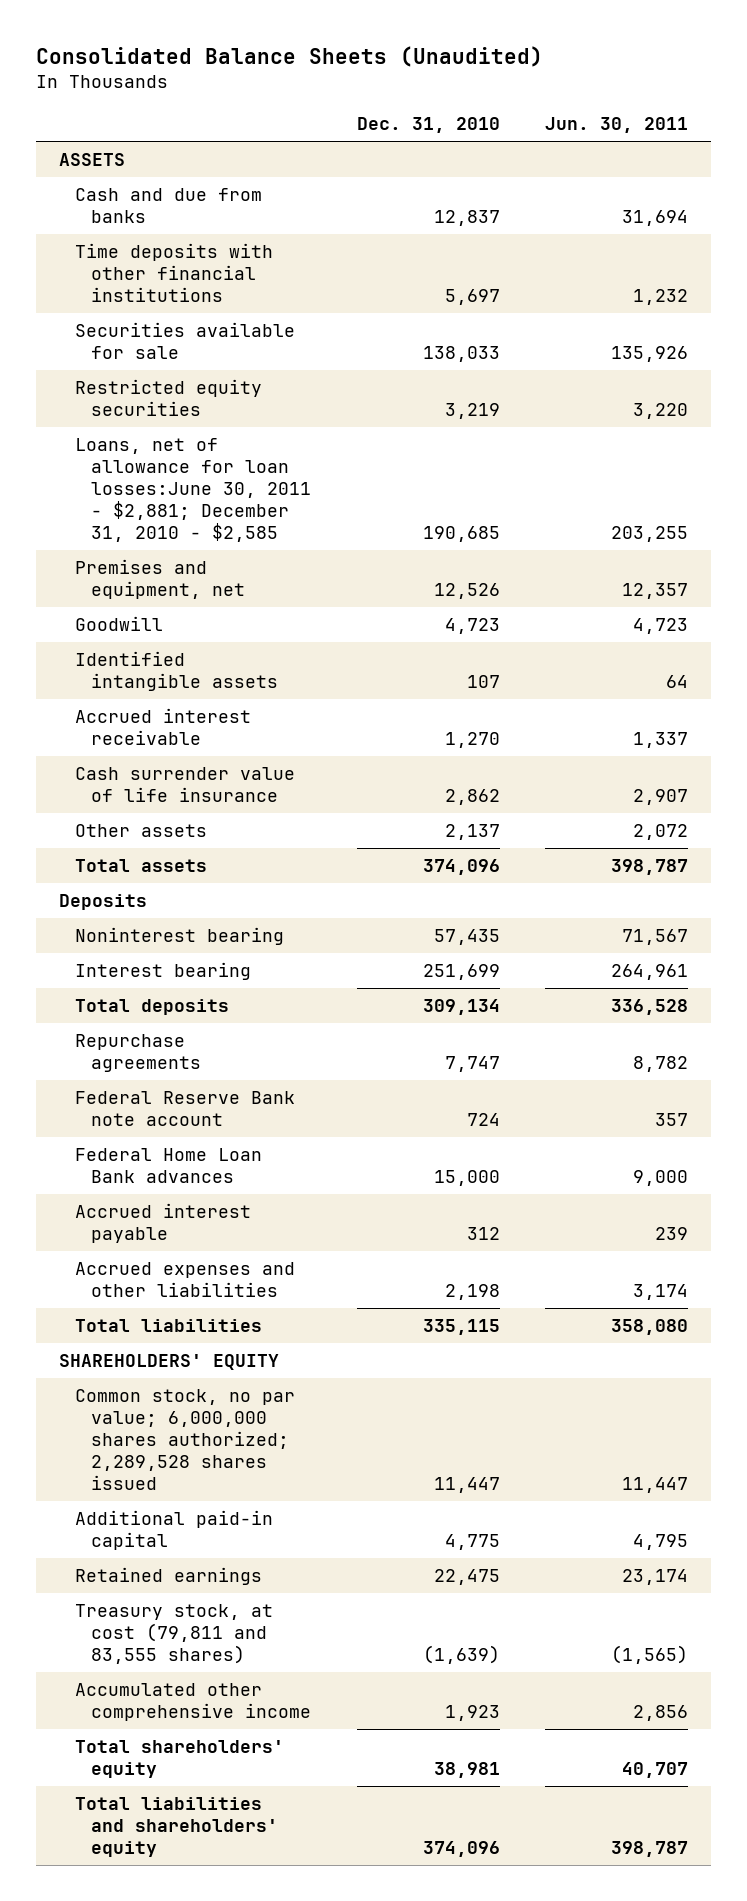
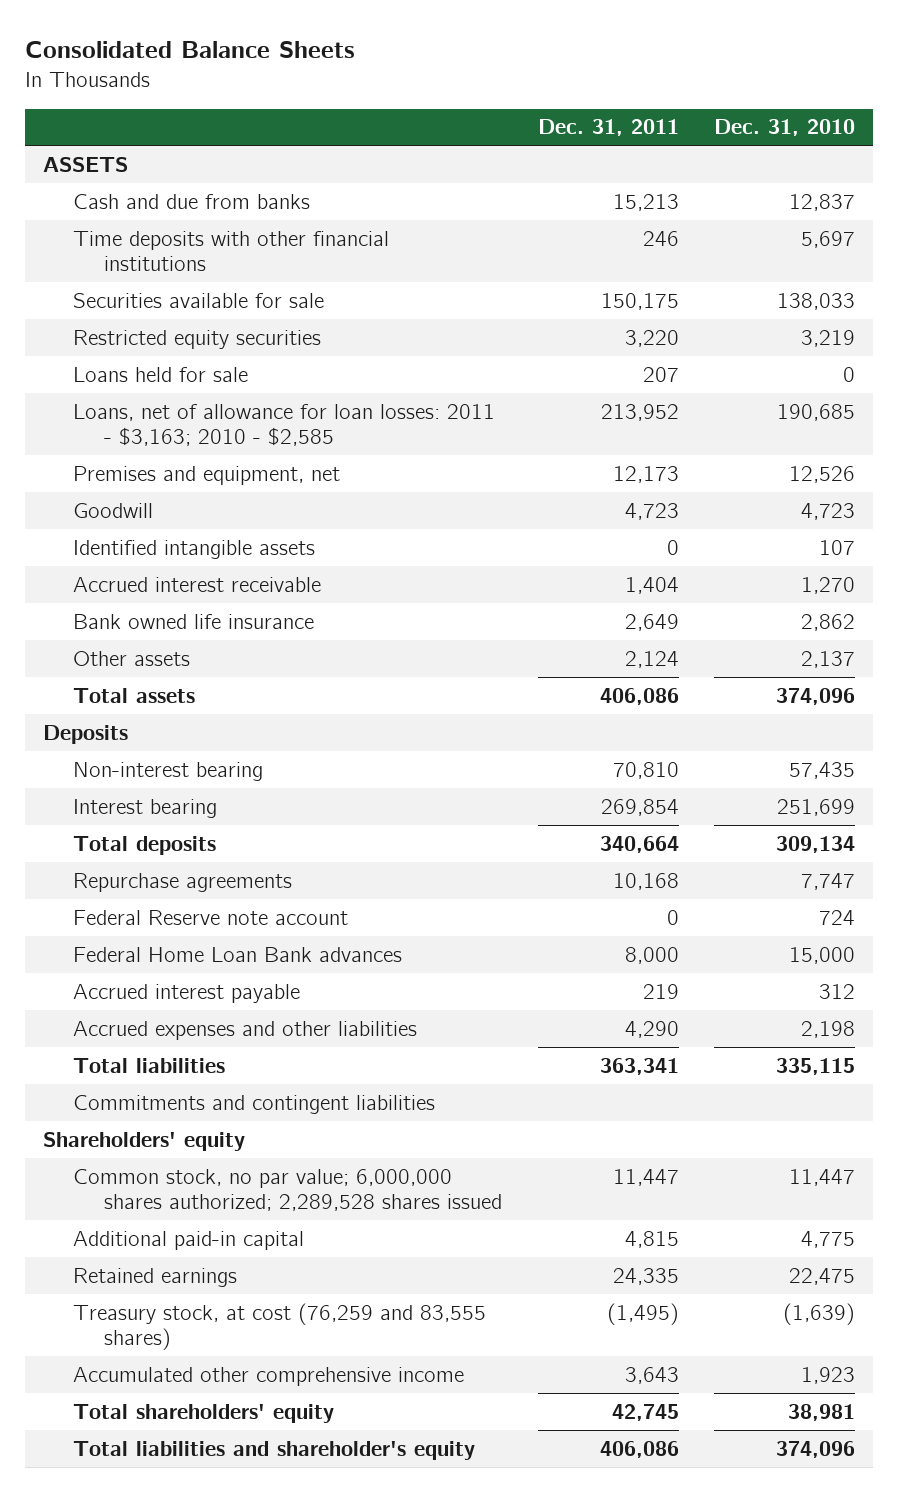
- Consolidated Balance Sheets (Unaudited)
+ Consolidated Balance Sheets
- | Dec. 31, 2010 | Jun. 30, 2011
+ | Dec. 31, 2011 | Dec. 31, 2010
- Loans, net of allowance for loan losses:June 30, 2011 - $2,881; December 31, 2010 - $2,585 | 190,685 | 203,255
+ Loans held for sale | 207 | 0
+ Loans, net of allowance for loan losses: 2011 - $3,163; 2010 - $2,585 | 213,952 | 190,685
- Cash surrender value of life insurance | 2,862 | 2,907
+ Bank owned life insurance | 2,649 | 2,862
- Noninterest bearing | 57,435 | 71,567
+ Non-interest bearing | 70,810 | 57,435
- Federal Reserve Bank note account | 724 | 357
+ Federal Reserve note account | 0 | 724
- SHAREHOLDERS' EQUITY
+ Commitments and contingent liabilities
+ Shareholders' equity
- Treasury stock, at cost (79,811 and 83,555 shares) | (1,639) | (1,565)
+ Treasury stock, at cost (76,259 and 83,555 shares) | (1,495) | (1,639)
- Total liabilities and shareholders' equity | 374,096 | 398,787
+ Total liabilities and shareholder's equity | 406,086 | 374,096

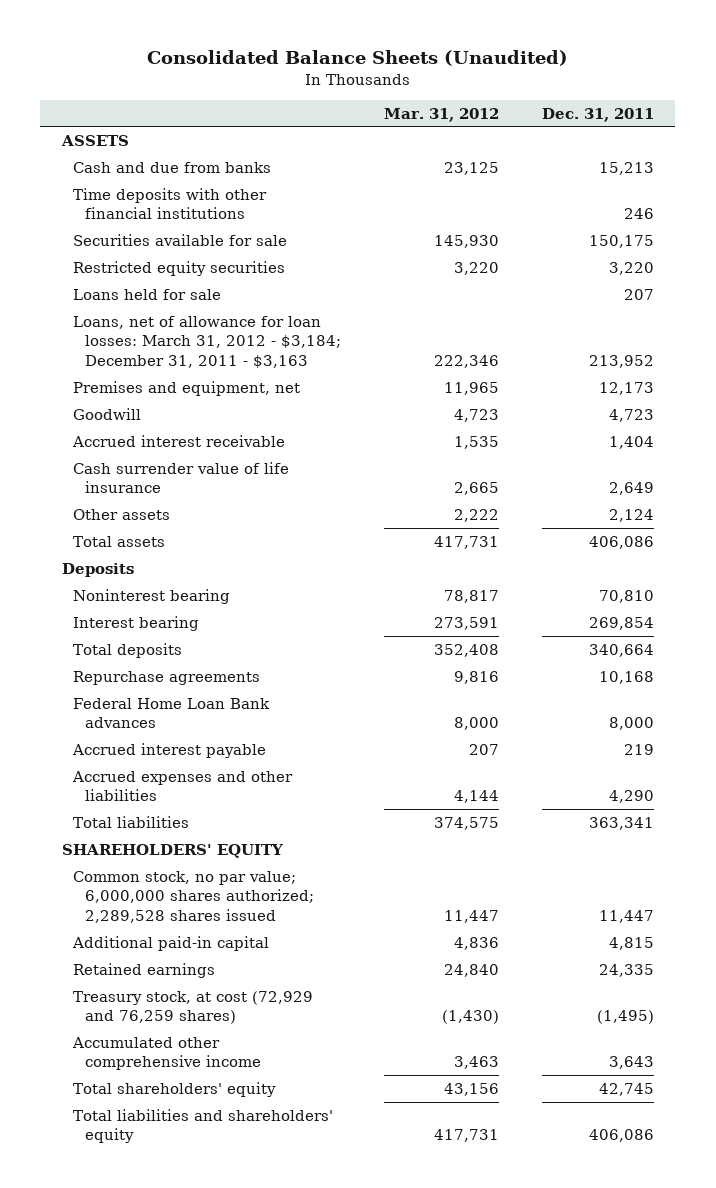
- Consolidated Balance Sheets
+ Consolidated Balance Sheets (Unaudited)
- | Dec. 31, 2011 | Dec. 31, 2010
+ | Mar. 31, 2012 | Dec. 31, 2011
- Loans, net of allowance for loan losses: 2011 - $3,163; 2010 - $2,585 | 213,952 | 190,685
+ Loans, net of allowance for loan losses: March 31, 2012 - $3,184; December 31, 2011 - $3,163 | 222,346 | 213,952
- Identified intangible assets | 0 | 107
- Bank owned life insurance | 2,649 | 2,862
+ Cash surrender value of life insurance | 2,665 | 2,649
- Non-interest bearing | 70,810 | 57,435
+ Noninterest bearing | 78,817 | 70,810
- Federal Reserve note account | 0 | 724
- Commitments and contingent liabilities
- Shareholders' equity
+ SHAREHOLDERS' EQUITY
- Treasury stock, at cost (76,259 and 83,555 shares) | (1,495) | (1,639)
+ Treasury stock, at cost (72,929 and 76,259 shares) | (1,430) | (1,495)
- Total liabilities and shareholder's equity | 406,086 | 374,096
+ Total liabilities and shareholders' equity | 417,731 | 406,086

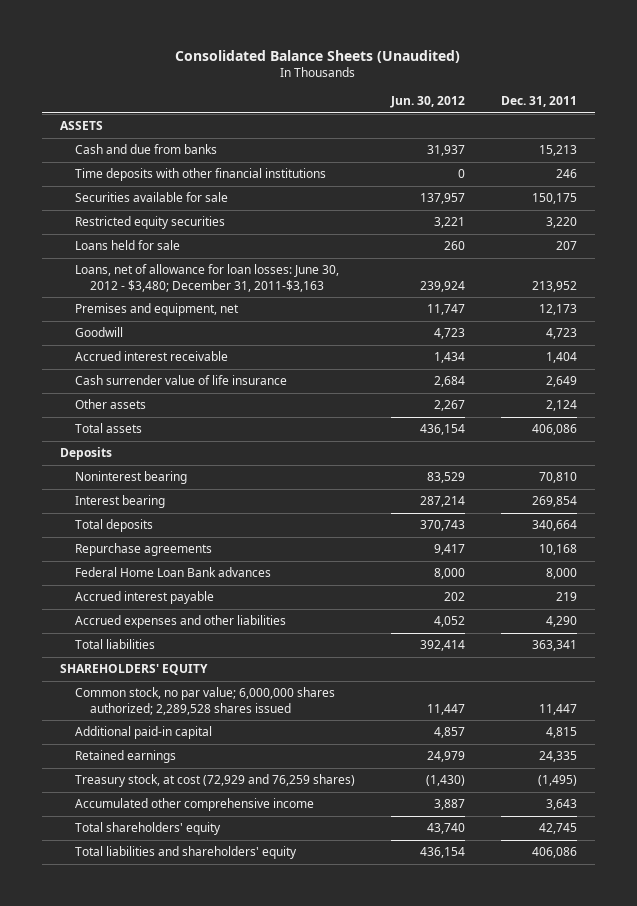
- | Mar. 31, 2012 | Dec. 31, 2011
+ | Jun. 30, 2012 | Dec. 31, 2011
- Loans, net of allowance for loan losses: March 31, 2012 - $3,184; December 31, 2011 - $3,163 | 222,346 | 213,952
+ Loans, net of allowance for loan losses: June 30, 2012 - $3,480; December 31, 2011-$3,163 | 239,924 | 213,952

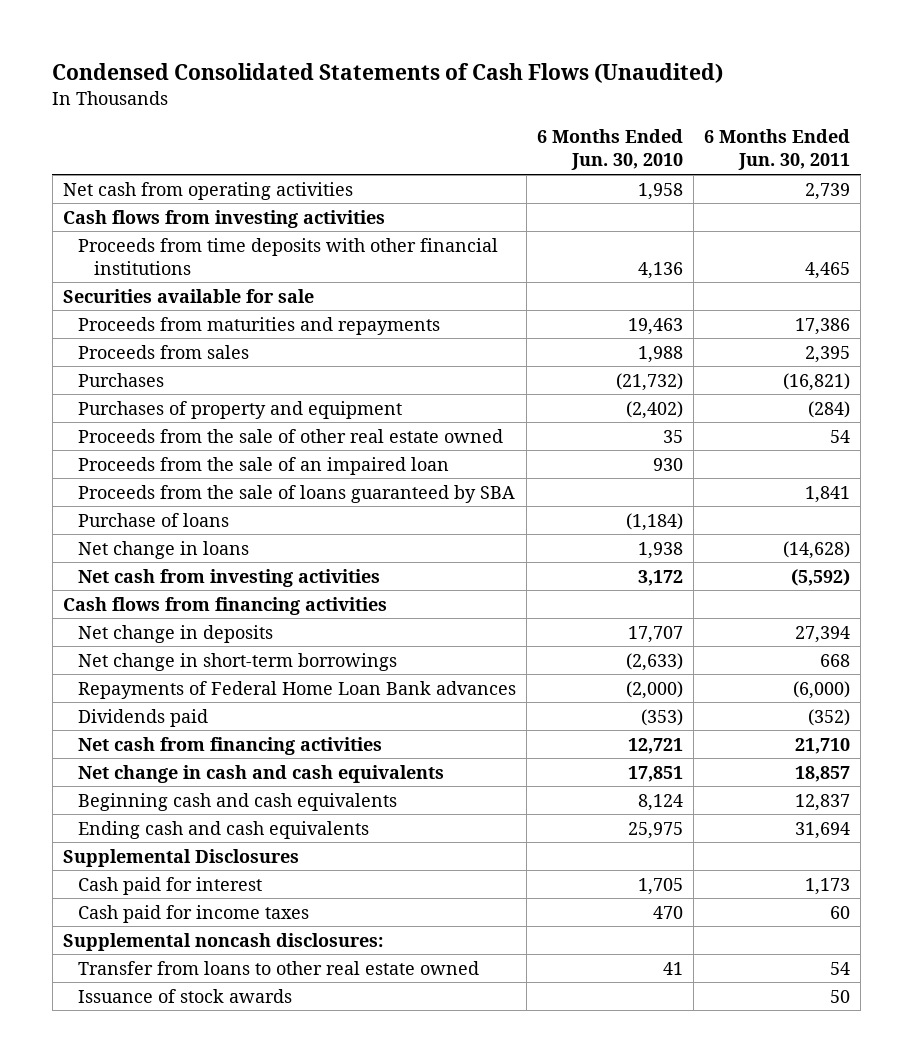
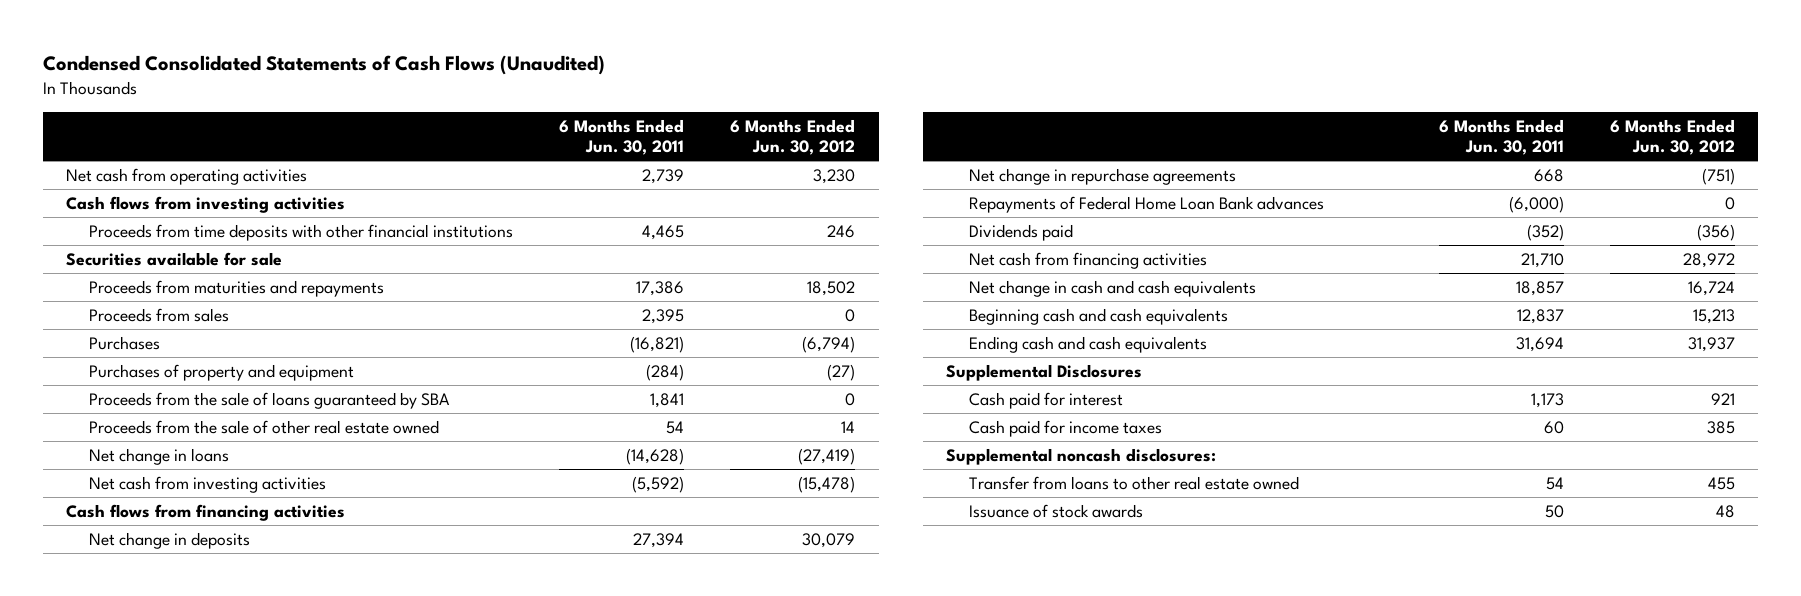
- | 6 Months Ended Jun. 30, 2010 | 6 Months Ended Jun. 30, 2011
+ | 6 Months Ended Jun. 30, 2011 | 6 Months Ended Jun. 30, 2012
- Proceeds from the sale of an impaired loan | 930 |
- Purchase of loans | (1,184) |
moved down: Proceeds from the sale of other real estate owned | 54 | 14
- Net change in short-term borrowings | (2,633) | 668
+ Net change in repurchase agreements | 668 | (751)

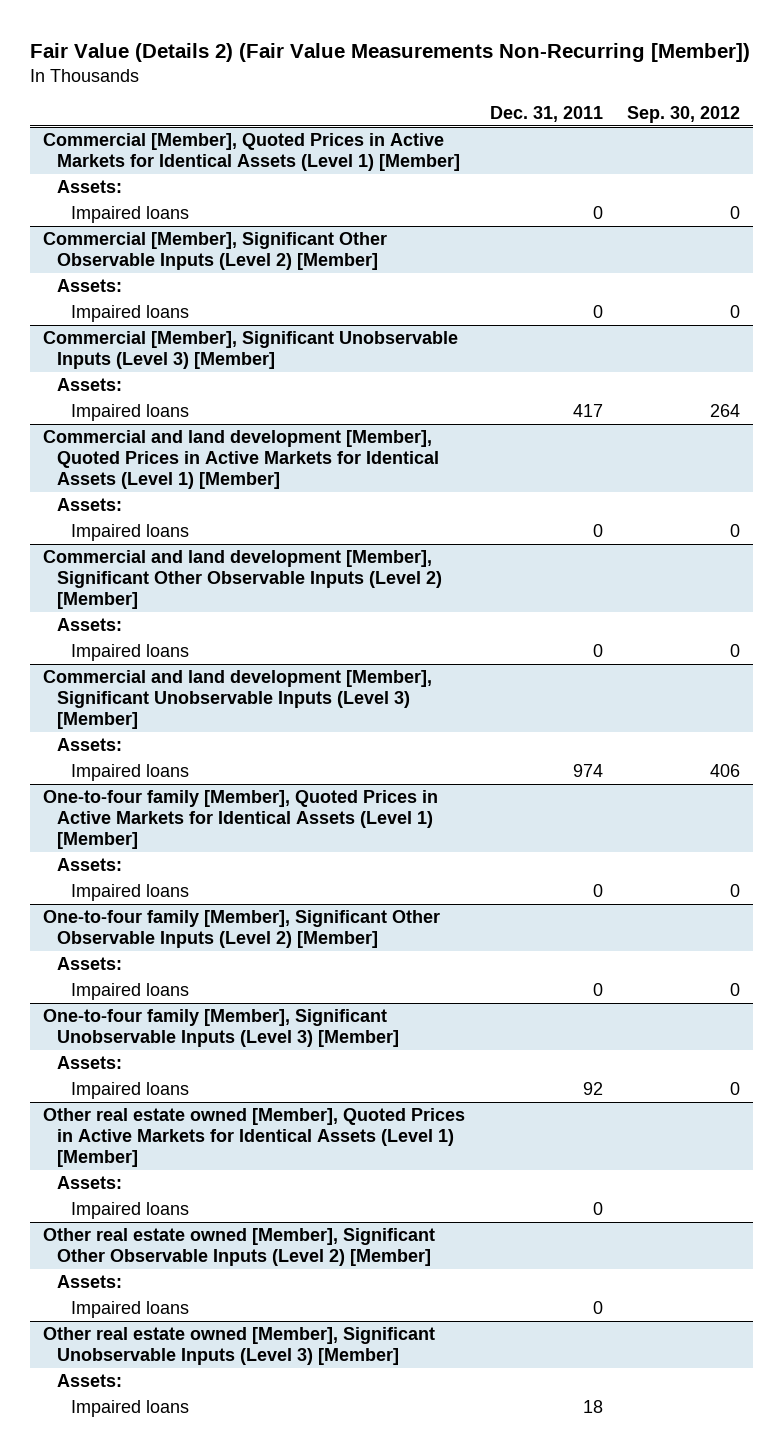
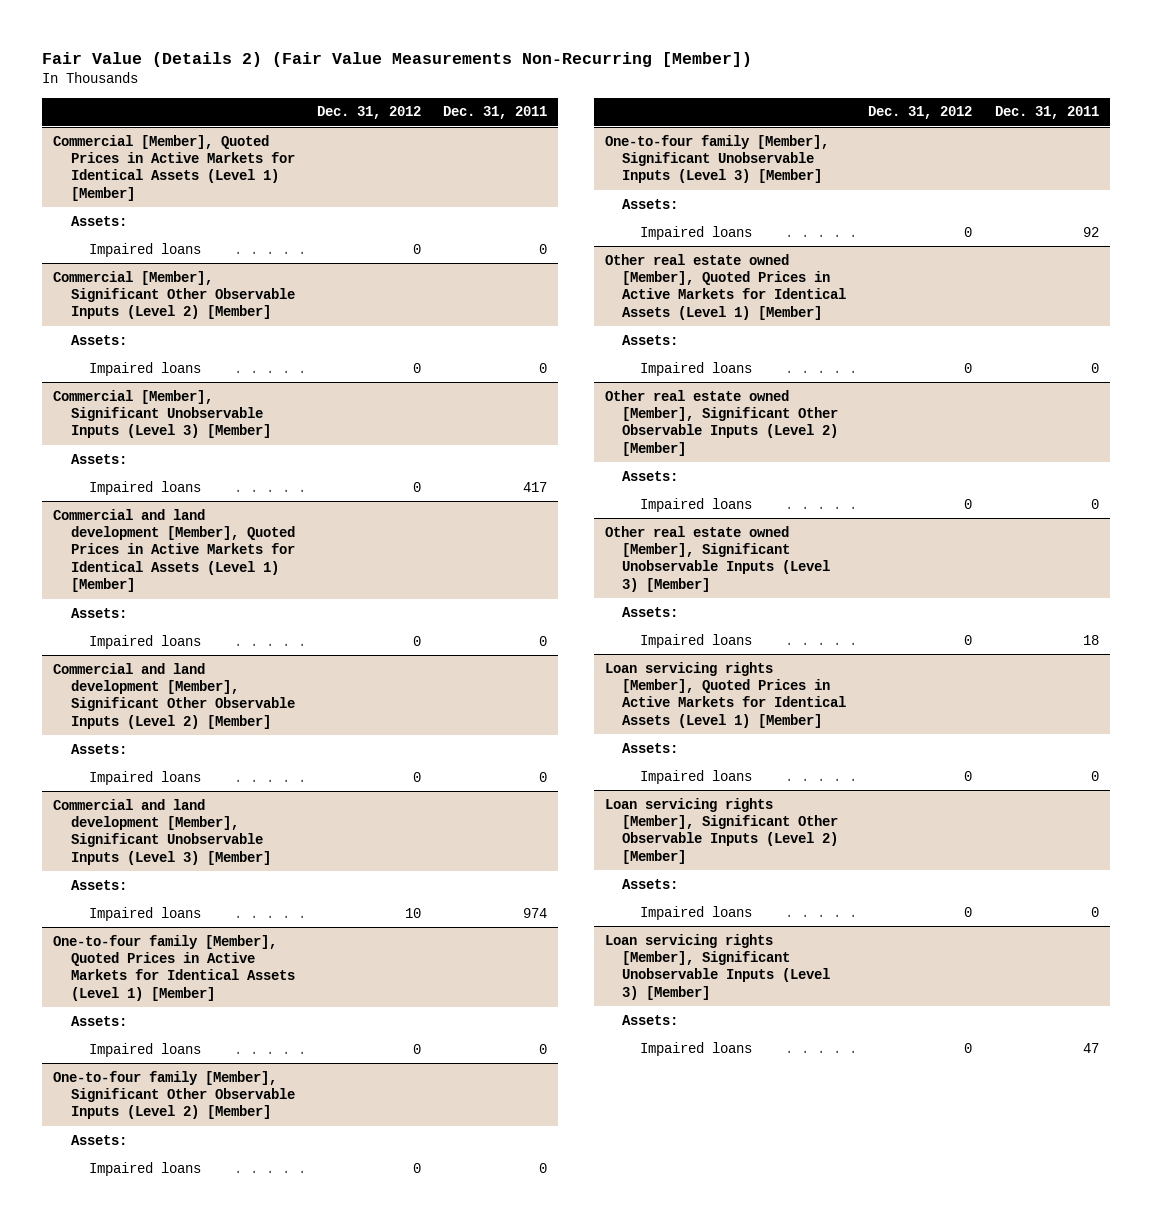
- | Dec. 31, 2011 | Sep. 30, 2012
+ | Dec. 31, 2012 | Dec. 31, 2011
+ Loan servicing rights [Member], Quoted Prices in Active Markets for Identical Assets (Level 1) [Member]
+ Assets:
+ Impaired loans | 0 | 0
+ Loan servicing rights [Member], Significant Other Observable Inputs (Level 2) [Member]
+ Assets:
+ Impaired loans | 0 | 0
+ Loan servicing rights [Member], Significant Unobservable Inputs (Level 3) [Member]
+ Assets:
+ Impaired loans | 0 | 47

